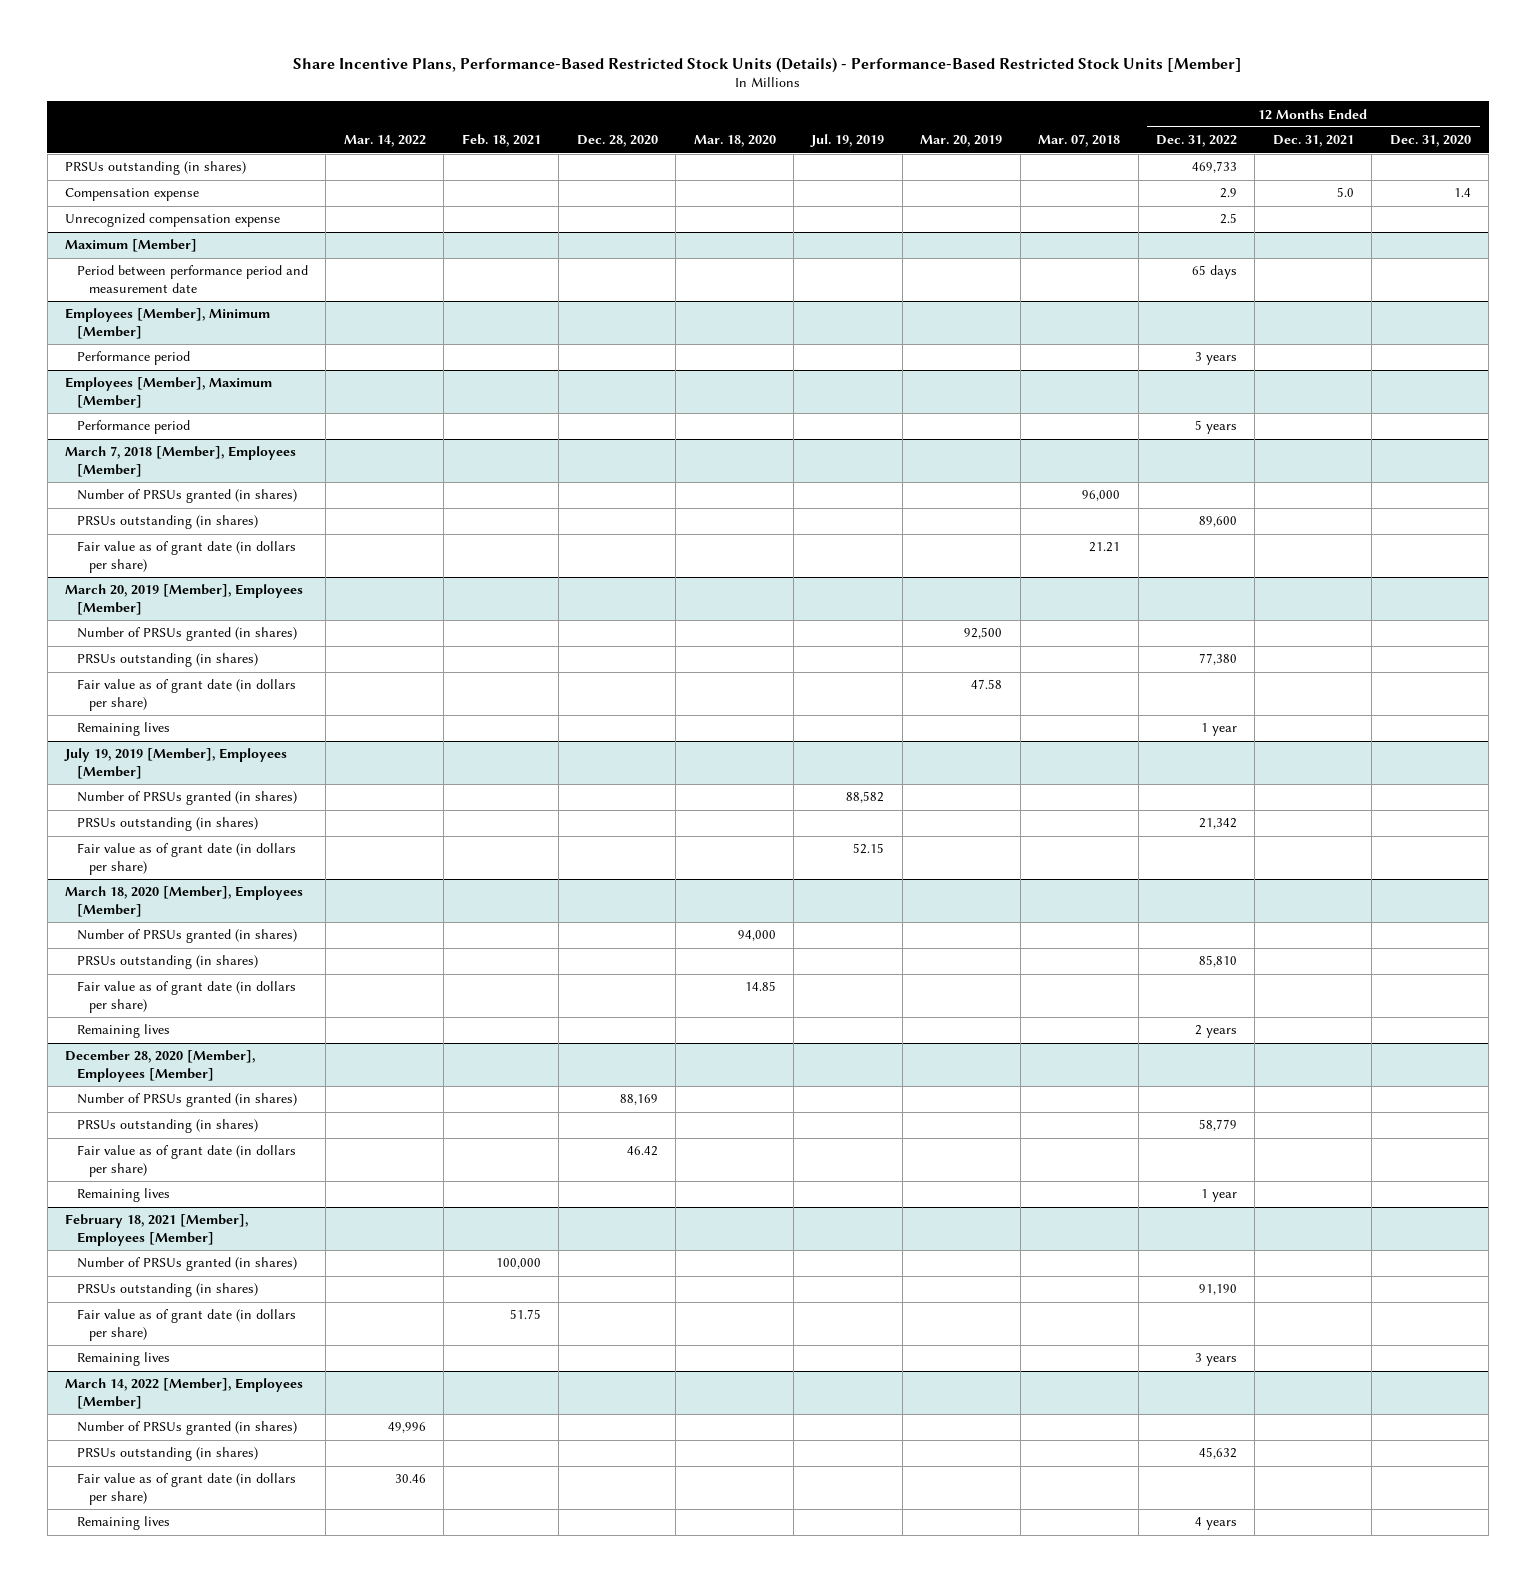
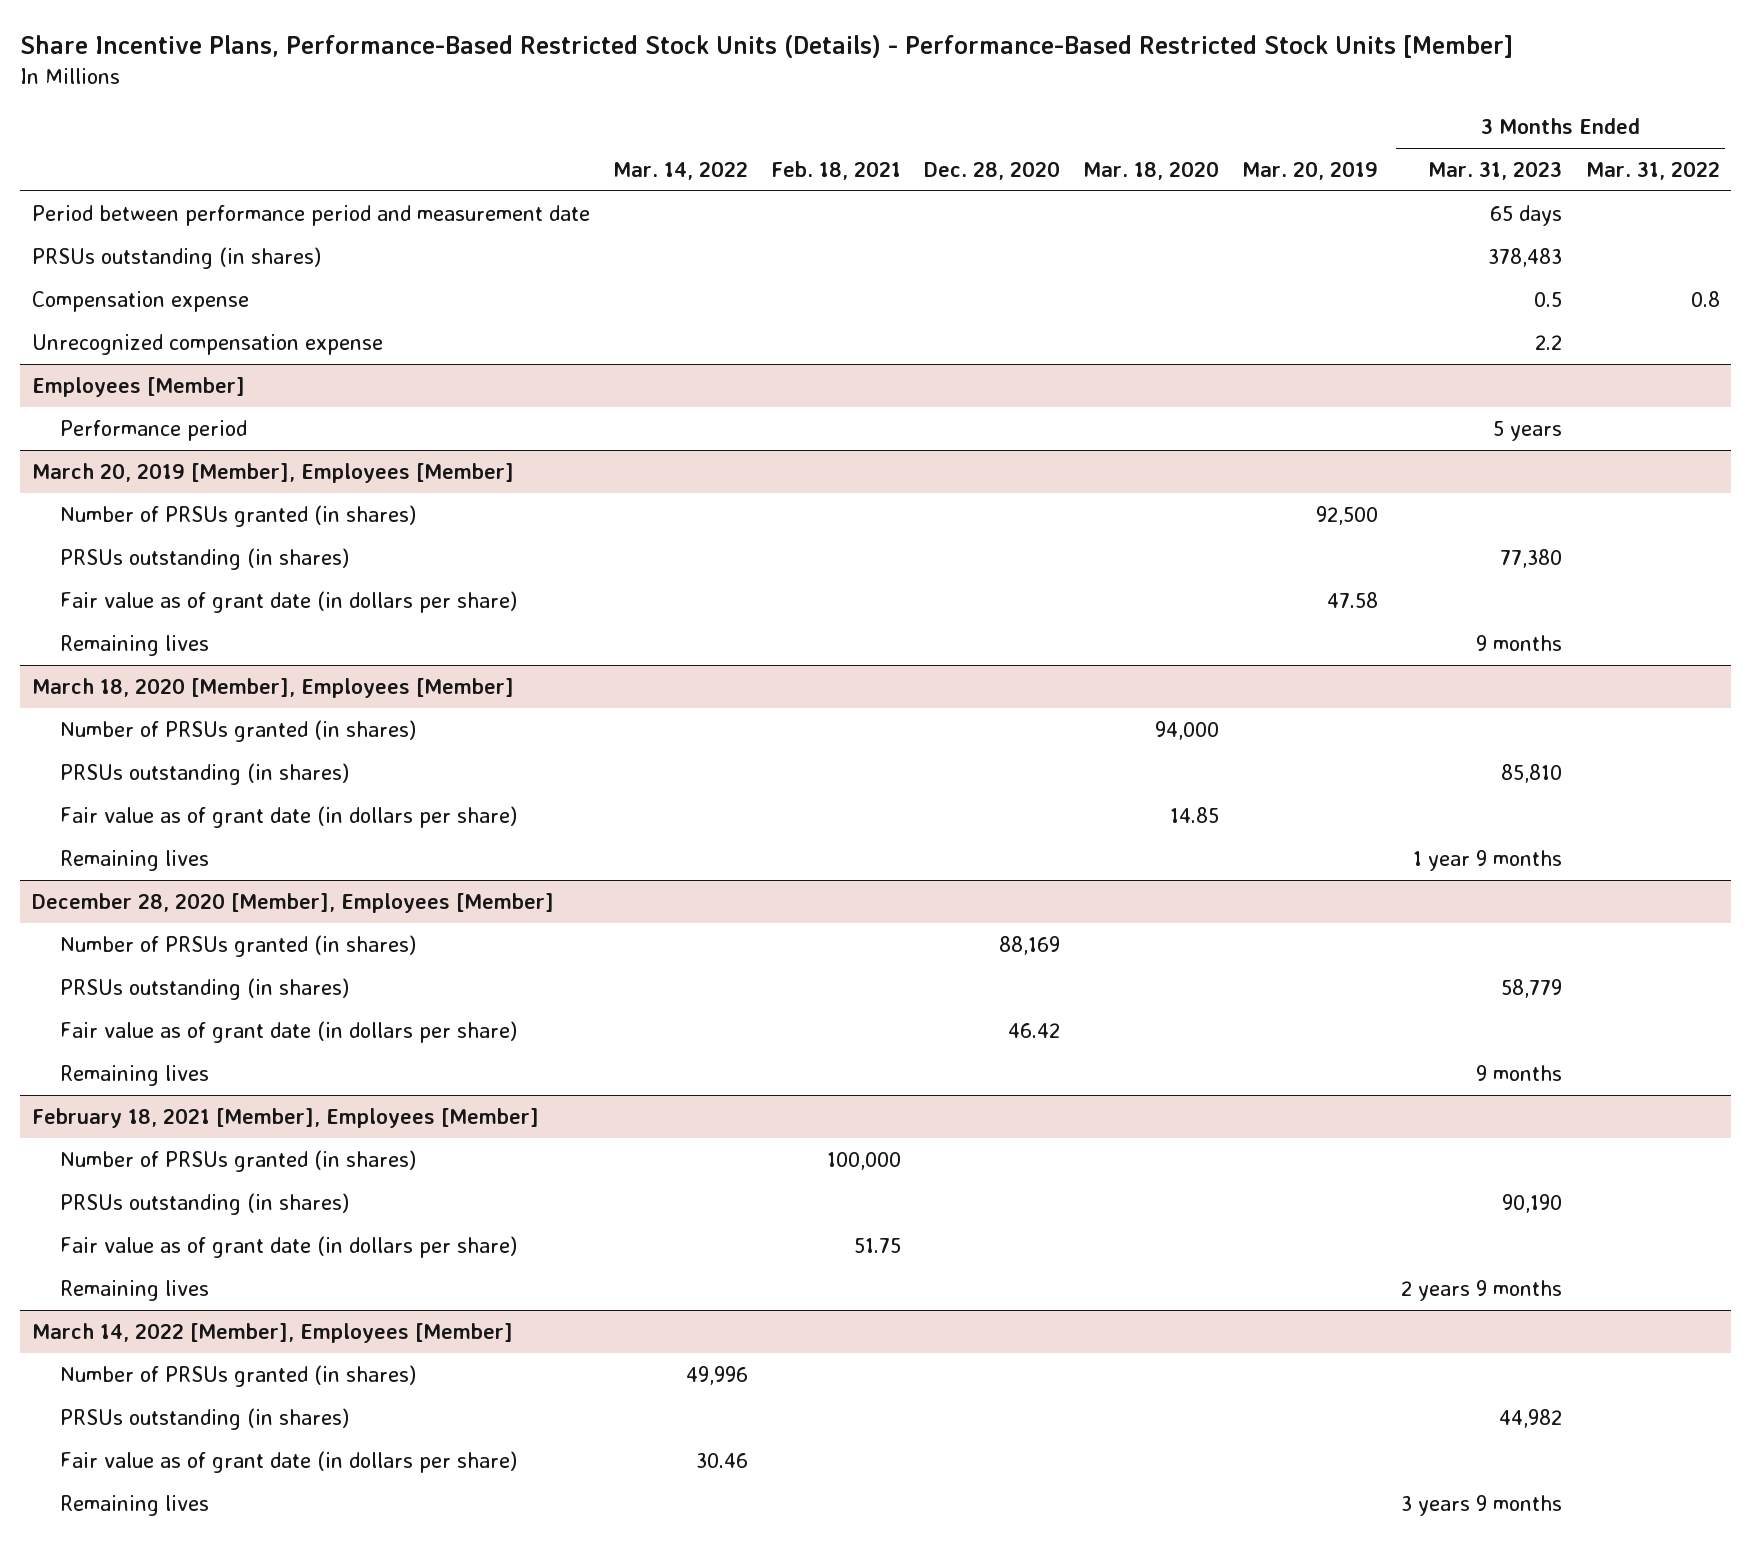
- | Mar. 14, 2022 | Feb. 18, 2021 | Dec. 28, 2020 | Mar. 18, 2020 | Jul. 19, 2019 | Mar. 20, 2019 | Mar. 07, 2018 | 12 Months Ended Dec. 31, 2022 | 12 Months Ended Dec. 31, 2021 | 12 Months Ended Dec. 31, 2020
+ | Mar. 14, 2022 | Feb. 18, 2021 | Dec. 28, 2020 | Mar. 18, 2020 | Mar. 20, 2019 | 3 Months Ended Mar. 31, 2023 | 3 Months Ended Mar. 31, 2022
+ Period between performance period and measurement date | | | | | | 65 days |
- Maximum [Member]
- Period between performance period and measurement date | | | | | | | | 65 days | |
- Employees [Member], Minimum [Member]
- Performance period | | | | | | | | 3 years | |
- Employees [Member], Maximum [Member]
- Performance period | | | | | | | | 5 years | |
- March 7, 2018 [Member], Employees [Member]
- Number of PRSUs granted (in shares) | | | | | | | 96,000 | | |
- PRSUs outstanding (in shares) | | | | | | | | 89,600 | |
- Fair value as of grant date (in dollars per share) | | | | | | | 21.21 | | |
+ Employees [Member]
+ Performance period | | | | | | 5 years |
- July 19, 2019 [Member], Employees [Member]
- Number of PRSUs granted (in shares) | | | | | 88,582 | | | | |
- PRSUs outstanding (in shares) | | | | | | | | 21,342 | |
- Fair value as of grant date (in dollars per share) | | | | | 52.15 | | | | |

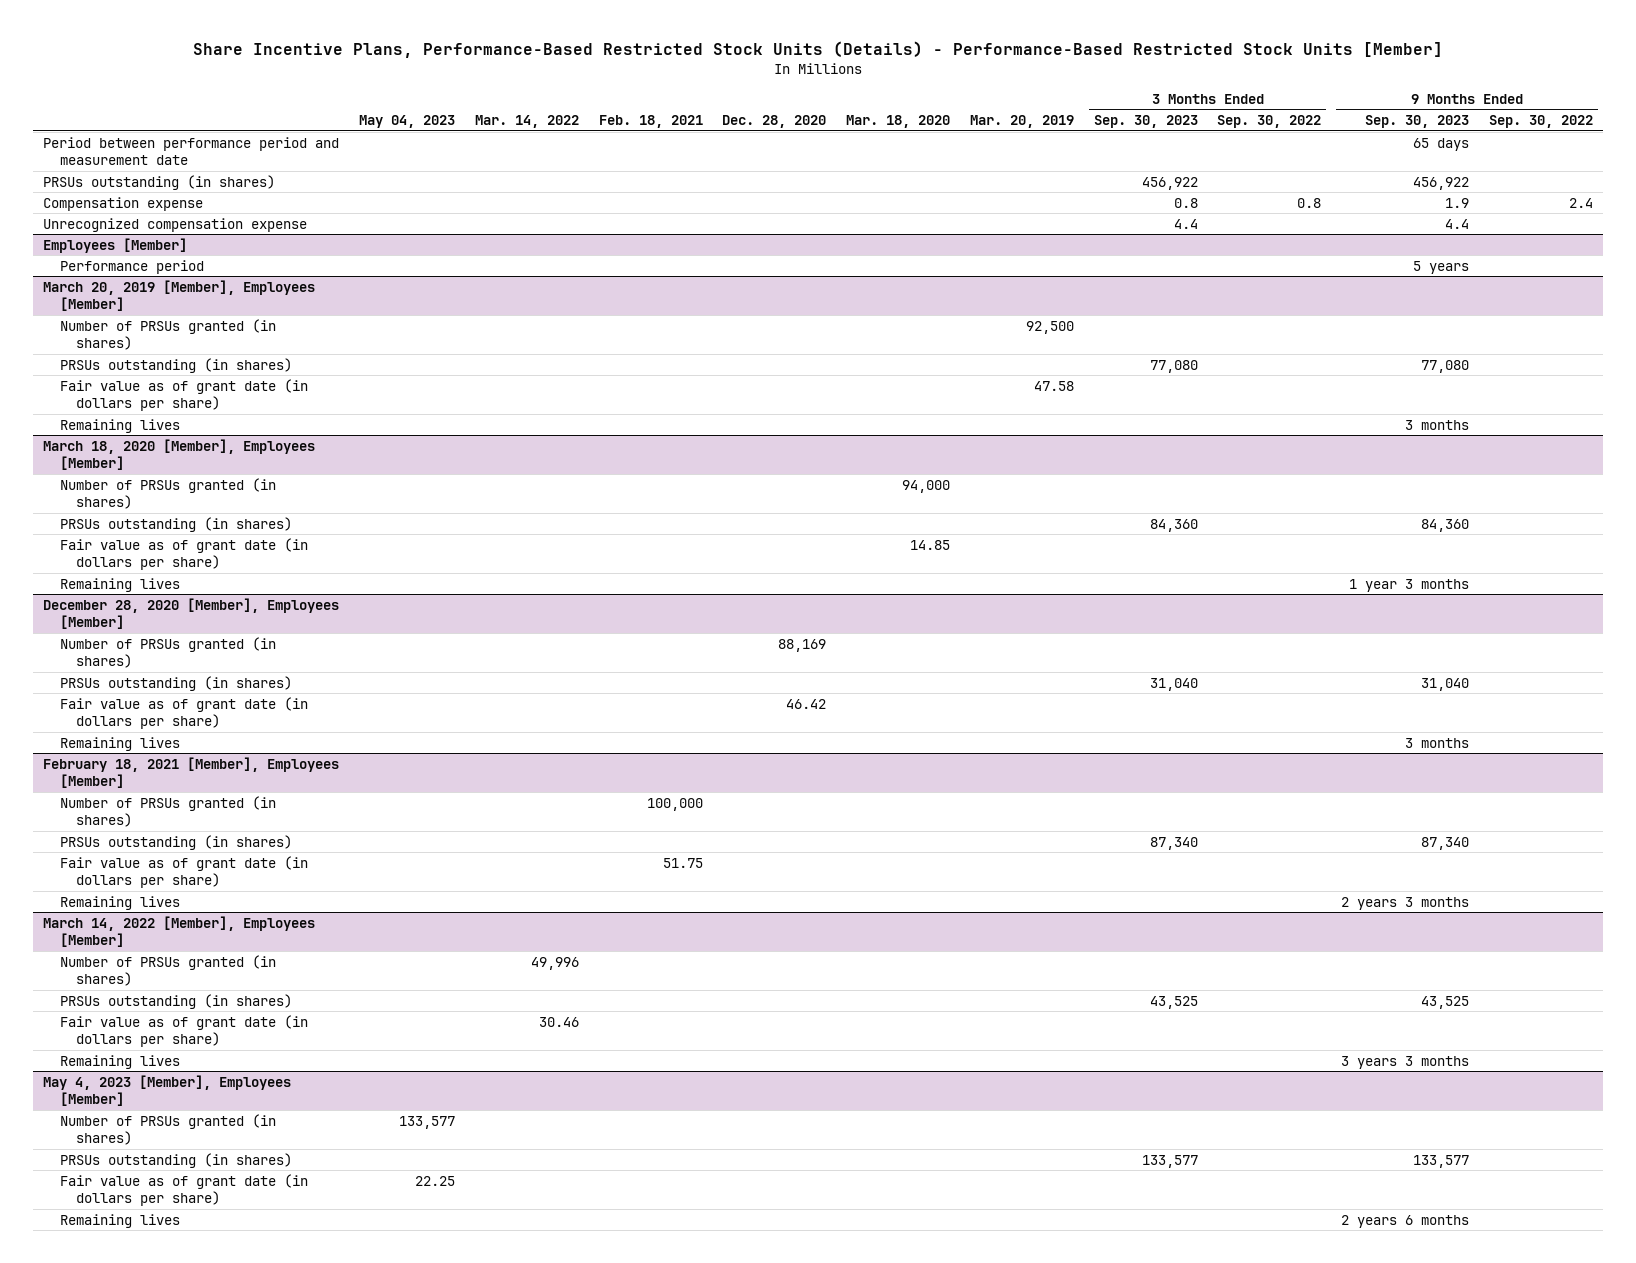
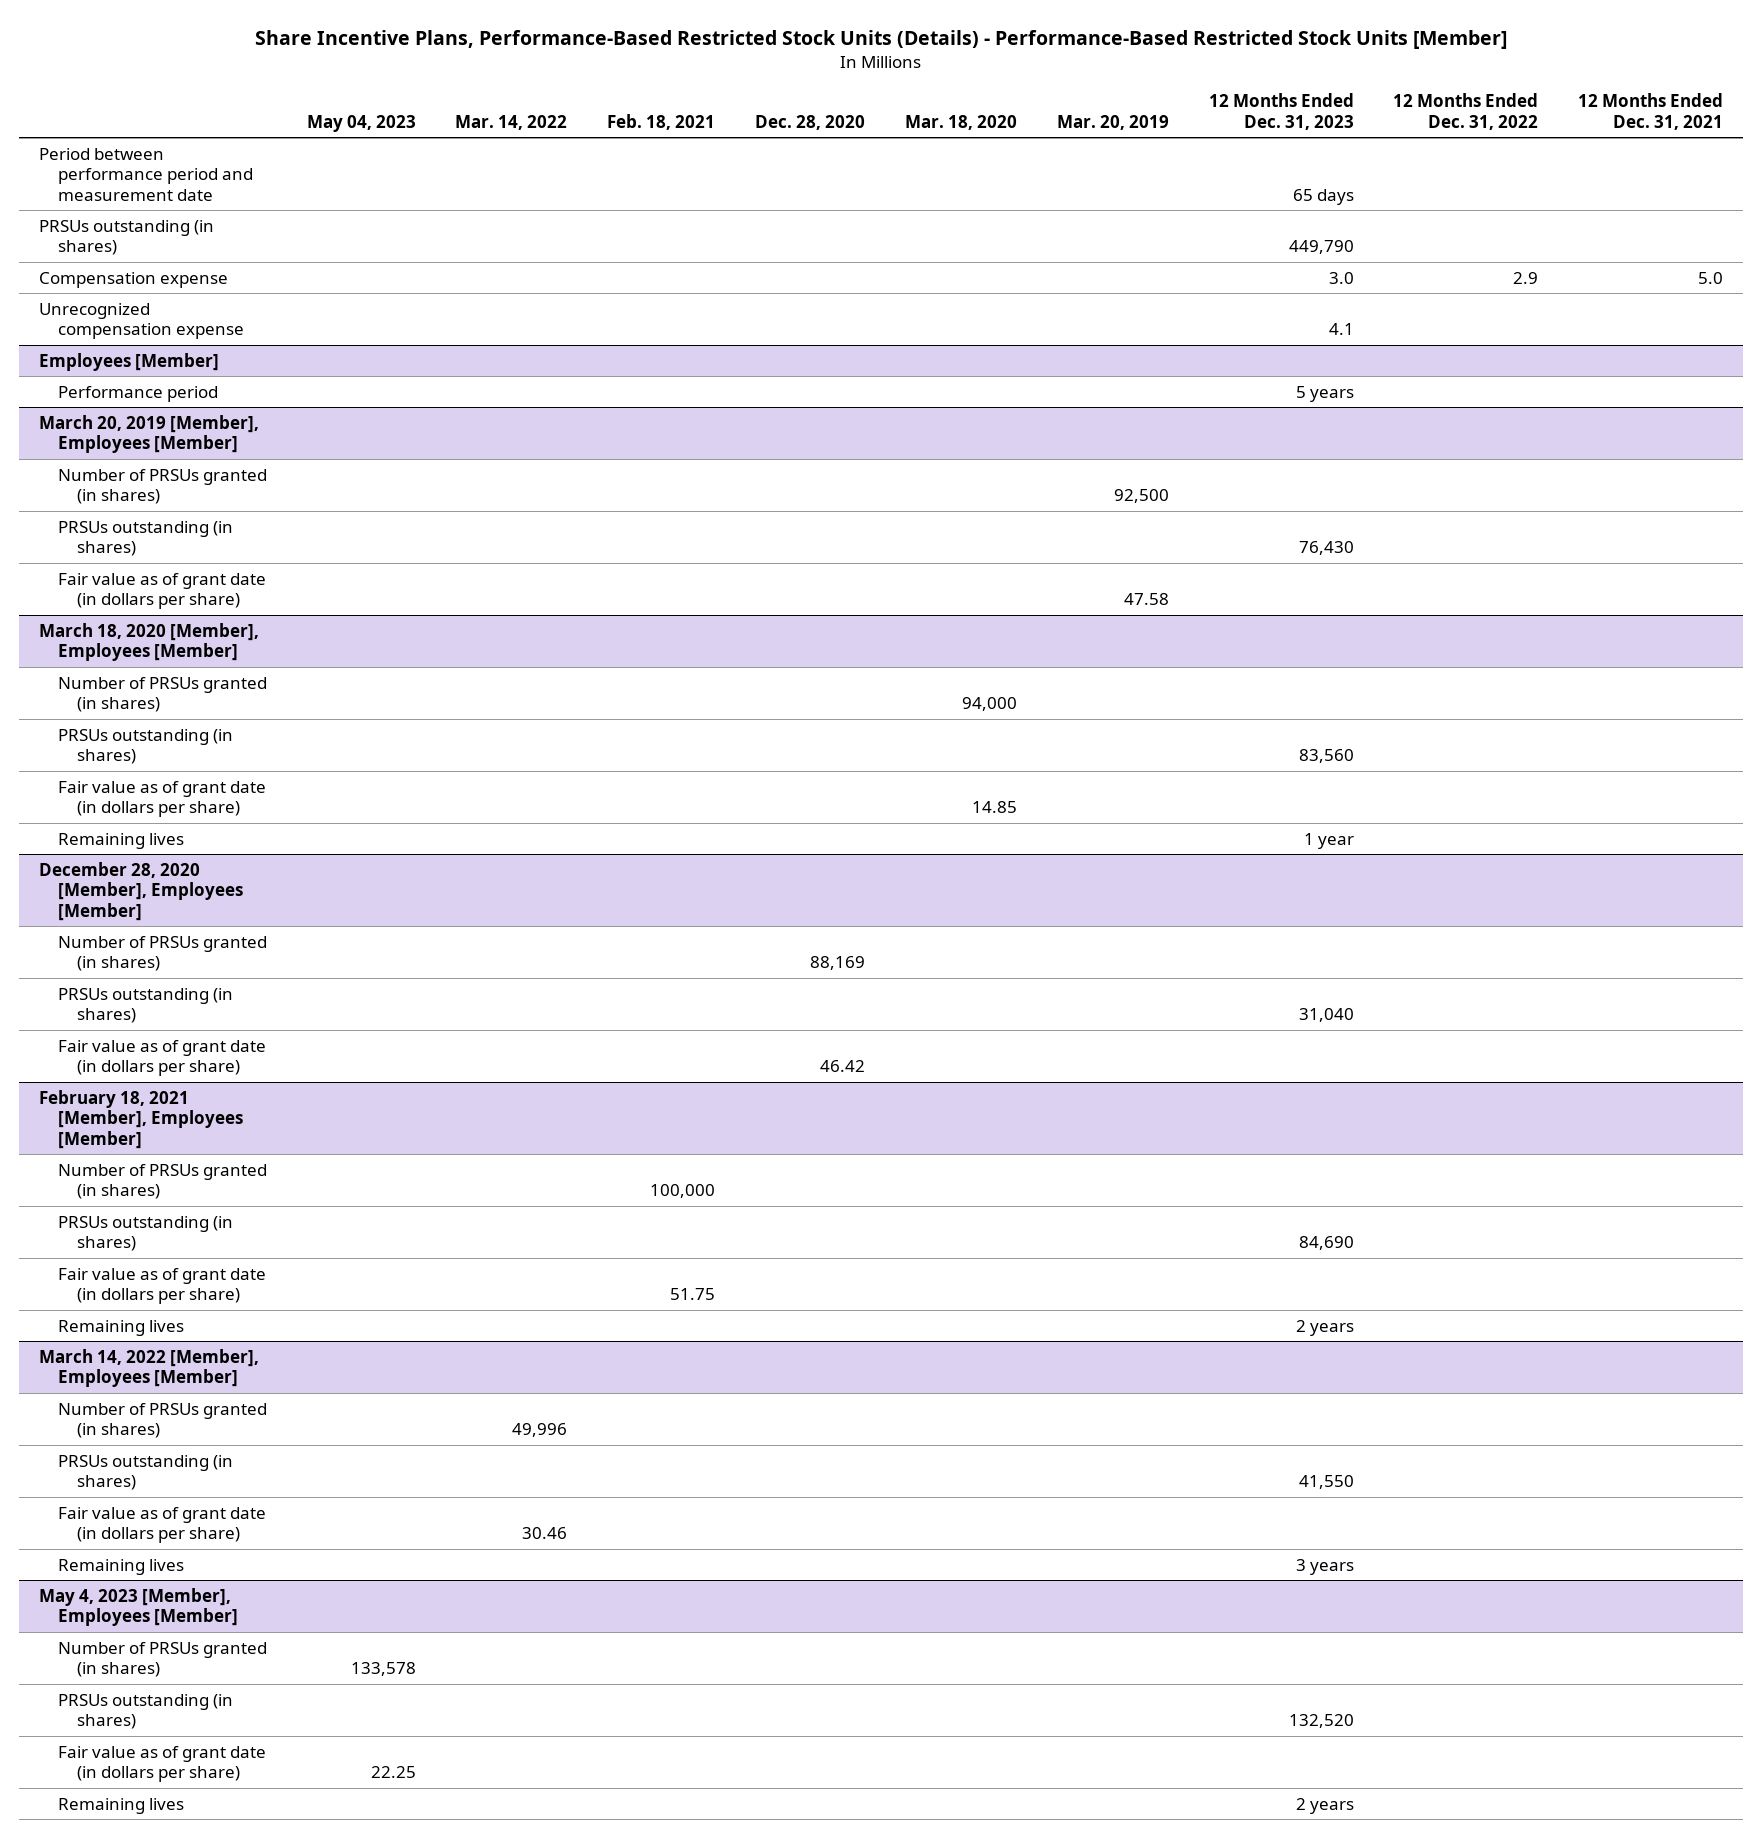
- | May 04, 2023 | Mar. 14, 2022 | Feb. 18, 2021 | Dec. 28, 2020 | Mar. 18, 2020 | Mar. 20, 2019 | 3 Months Ended Sep. 30, 2023 | 3 Months Ended Sep. 30, 2022 | 9 Months Ended Sep. 30, 2023 | 9 Months Ended Sep. 30, 2022
+ | May 04, 2023 | Mar. 14, 2022 | Feb. 18, 2021 | Dec. 28, 2020 | Mar. 18, 2020 | Mar. 20, 2019 | 12 Months Ended Dec. 31, 2023 | 12 Months Ended Dec. 31, 2022 | 12 Months Ended Dec. 31, 2021
@ March 20, 2019 [Member], Employees [Member]
- Remaining lives | | | | | | | | | 3 months |
@ December 28, 2020 [Member], Employees [Member]
- Remaining lives | | | | | | | | | 3 months |
@ May 4, 2023 [Member], Employees [Member]
- Number of PRSUs granted (in shares) | 133,577 | | | | | | | | |
+ Number of PRSUs granted (in shares) | 133,578 | | | | | | | |

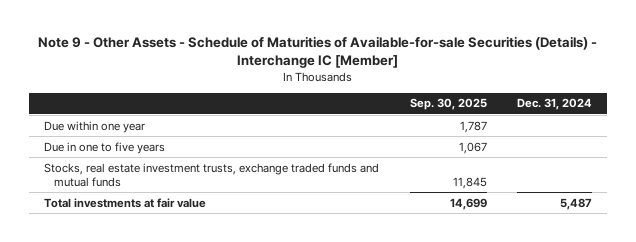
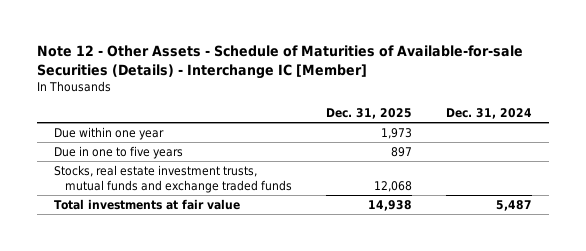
- Note 9 - Other Assets - Schedule of Maturities of Available-for-sale Securities (Details) - Interchange IC [Member]
+ Note 12 - Other Assets - Schedule of Maturities of Available-for-sale Securities (Details) - Interchange IC [Member]
- | Sep. 30, 2025 | Dec. 31, 2024
+ | Dec. 31, 2025 | Dec. 31, 2024
- Stocks, real estate investment trusts, exchange traded funds and mutual funds | 11,845 |
+ Stocks, real estate investment trusts, mutual funds and exchange traded funds | 12,068 |

